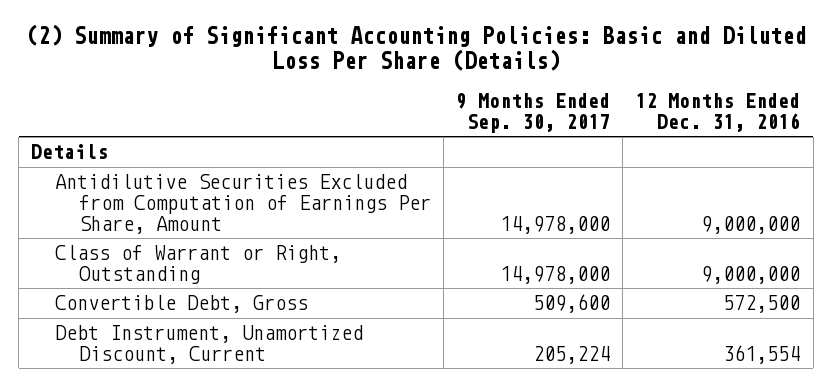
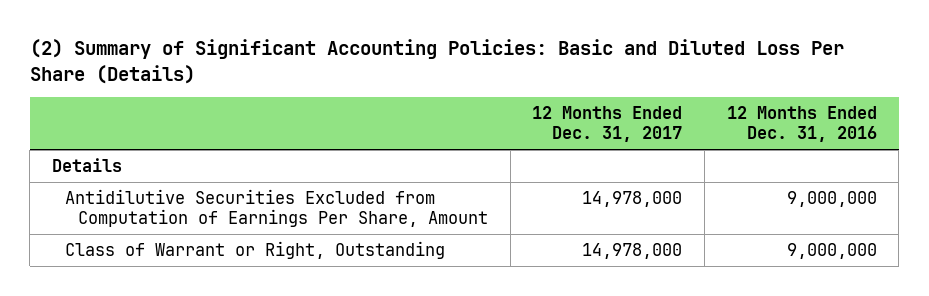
- | 9 Months Ended Sep. 30, 2017 | 12 Months Ended Dec. 31, 2016
+ | 12 Months Ended Dec. 31, 2017 | 12 Months Ended Dec. 31, 2016
- Convertible Debt, Gross | 509,600 | 572,500
- Debt Instrument, Unamortized Discount, Current | 205,224 | 361,554

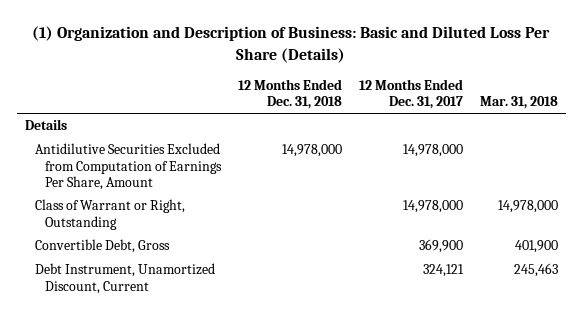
- (2) Summary of Significant Accounting Policies: Basic and Diluted Loss Per Share (Details)
+ (1) Organization and Description of Business: Basic and Diluted Loss Per Share (Details)
- | 12 Months Ended Dec. 31, 2017 | 12 Months Ended Dec. 31, 2016
+ | 12 Months Ended Dec. 31, 2018 | 12 Months Ended Dec. 31, 2017 | Mar. 31, 2018
+ Convertible Debt, Gross | | 369,900 | 401,900
+ Debt Instrument, Unamortized Discount, Current | | 324,121 | 245,463

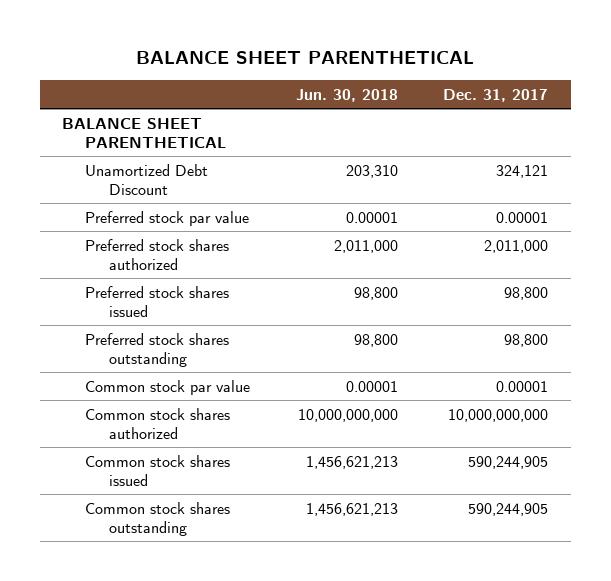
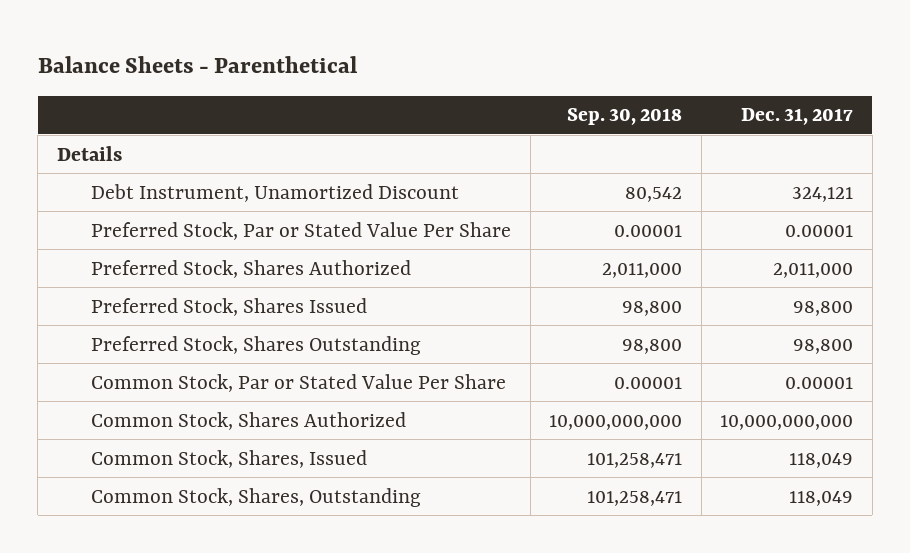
- BALANCE SHEET PARENTHETICAL
+ Balance Sheets - Parenthetical
- | Jun. 30, 2018 | Dec. 31, 2017
+ | Sep. 30, 2018 | Dec. 31, 2017
- BALANCE SHEET PARENTHETICAL
- Unamortized Debt Discount | 203,310 | 324,121
- Preferred stock par value | 0.00001 | 0.00001
- Preferred stock shares authorized | 2,011,000 | 2,011,000
- Preferred stock shares issued | 98,800 | 98,800
- Preferred stock shares outstanding | 98,800 | 98,800
- Common stock par value | 0.00001 | 0.00001
- Common stock shares authorized | 10,000,000,000 | 10,000,000,000
- Common stock shares issued | 1,456,621,213 | 590,244,905
- Common stock shares outstanding | 1,456,621,213 | 590,244,905
+ Details
+ Debt Instrument, Unamortized Discount | 80,542 | 324,121
+ Preferred Stock, Par or Stated Value Per Share | 0.00001 | 0.00001
+ Preferred Stock, Shares Authorized | 2,011,000 | 2,011,000
+ Preferred Stock, Shares Issued | 98,800 | 98,800
+ Preferred Stock, Shares Outstanding | 98,800 | 98,800
+ Common Stock, Par or Stated Value Per Share | 0.00001 | 0.00001
+ Common Stock, Shares Authorized | 10,000,000,000 | 10,000,000,000
+ Common Stock, Shares, Issued | 101,258,471 | 118,049
+ Common Stock, Shares, Outstanding | 101,258,471 | 118,049

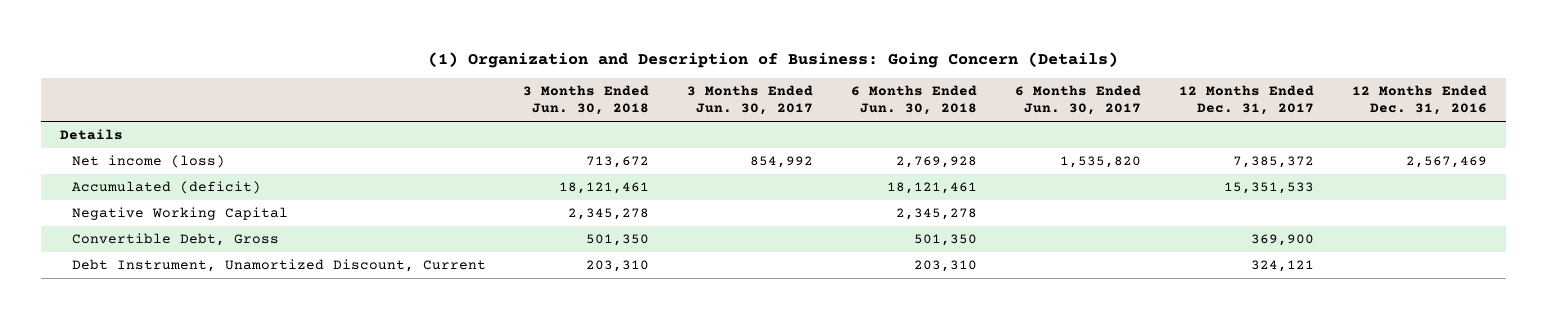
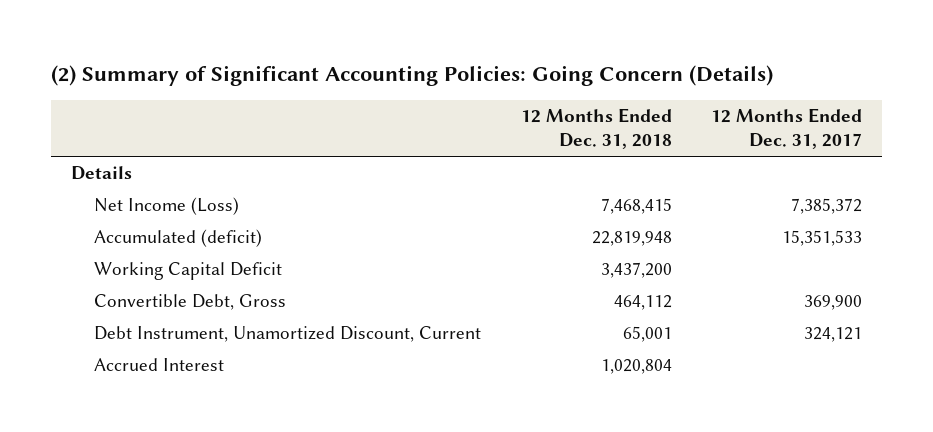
- (1) Organization and Description of Business: Going Concern (Details)
+ (2) Summary of Significant Accounting Policies: Going Concern (Details)
- | 3 Months Ended Jun. 30, 2018 | 3 Months Ended Jun. 30, 2017 | 6 Months Ended Jun. 30, 2018 | 6 Months Ended Jun. 30, 2017 | 12 Months Ended Dec. 31, 2017 | 12 Months Ended Dec. 31, 2016
+ | 12 Months Ended Dec. 31, 2018 | 12 Months Ended Dec. 31, 2017
- Net income (loss) | 713,672 | 854,992 | 2,769,928 | 1,535,820 | 7,385,372 | 2,567,469
+ Net Income (Loss) | 7,468,415 | 7,385,372
- Negative Working Capital | 2,345,278 | | 2,345,278 | | |
+ Working Capital Deficit | 3,437,200 |
+ Accrued Interest | 1,020,804 |

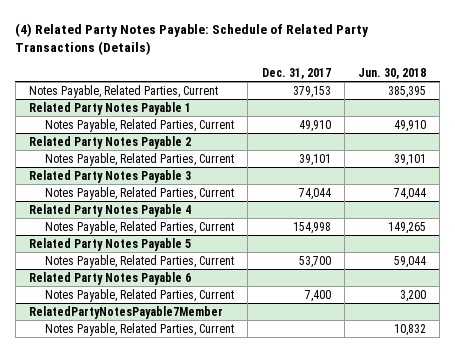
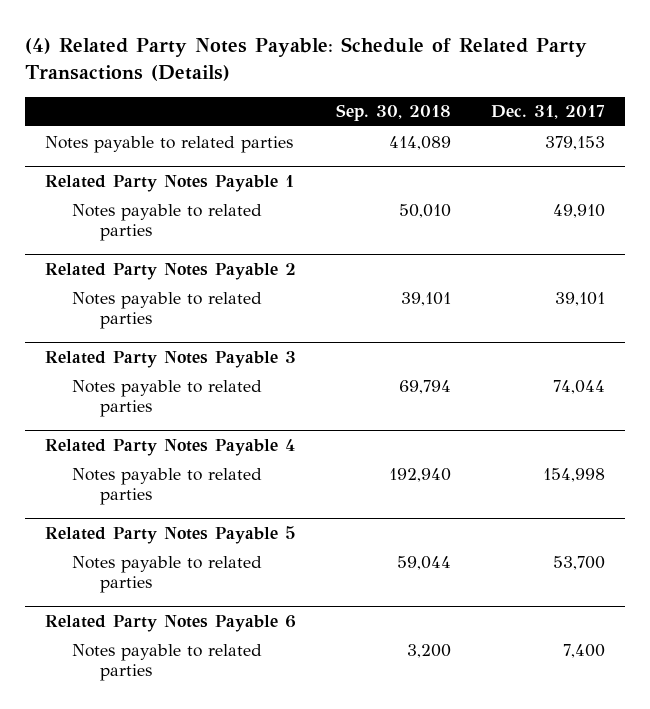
- | Dec. 31, 2017 | Jun. 30, 2018
+ | Sep. 30, 2018 | Dec. 31, 2017
- Notes Payable, Related Parties, Current | 379,153 | 385,395
+ Notes payable to related parties | 414,089 | 379,153
@ Related Party Notes Payable 1
- Notes Payable, Related Parties, Current | 49,910 | 49,910
+ Notes payable to related parties | 50,010 | 49,910
@ Related Party Notes Payable 2
- Notes Payable, Related Parties, Current | 39,101 | 39,101
+ Notes payable to related parties | 39,101 | 39,101
@ Related Party Notes Payable 3
- Notes Payable, Related Parties, Current | 74,044 | 74,044
+ Notes payable to related parties | 69,794 | 74,044
@ Related Party Notes Payable 4
- Notes Payable, Related Parties, Current | 154,998 | 149,265
+ Notes payable to related parties | 192,940 | 154,998
@ Related Party Notes Payable 5
- Notes Payable, Related Parties, Current | 53,700 | 59,044
+ Notes payable to related parties | 59,044 | 53,700
@ Related Party Notes Payable 6
- Notes Payable, Related Parties, Current | 7,400 | 3,200
- RelatedPartyNotesPayable7Member
- Notes Payable, Related Parties, Current | | 10,832
@ Related Party Notes Payable 6
+ Notes payable to related parties | 3,200 | 7,400

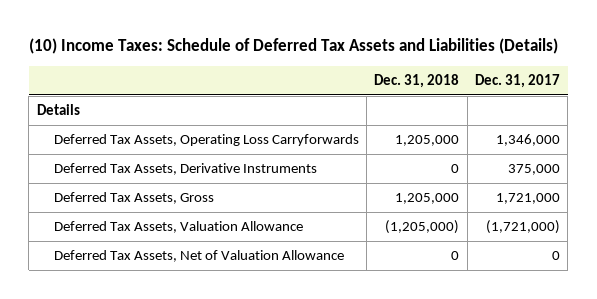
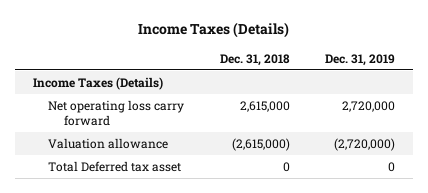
- (10) Income Taxes: Schedule of Deferred Tax Assets and Liabilities (Details)
+ Income Taxes (Details)
- | Dec. 31, 2018 | Dec. 31, 2017
+ | Dec. 31, 2018 | Dec. 31, 2019
- Details
- Deferred Tax Assets, Operating Loss Carryforwards | 1,205,000 | 1,346,000
- Deferred Tax Assets, Derivative Instruments | 0 | 375,000
- Deferred Tax Assets, Gross | 1,205,000 | 1,721,000
- Deferred Tax Assets, Valuation Allowance | (1,205,000) | (1,721,000)
- Deferred Tax Assets, Net of Valuation Allowance | 0 | 0
+ Income Taxes (Details)
+ Net operating loss carry forward | 2,615,000 | 2,720,000
+ Valuation allowance | (2,615,000) | (2,720,000)
+ Total Deferred tax asset | 0 | 0

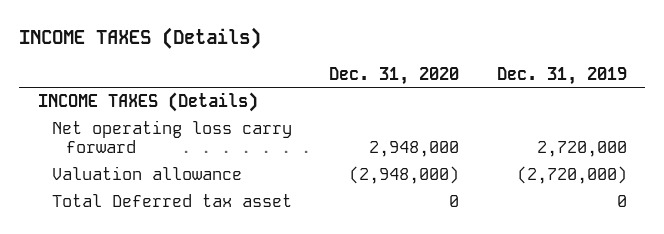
- Income Taxes (Details)
+ INCOME TAXES (Details)
- | Dec. 31, 2018 | Dec. 31, 2019
+ | Dec. 31, 2020 | Dec. 31, 2019
- Income Taxes (Details)
+ INCOME TAXES (Details)

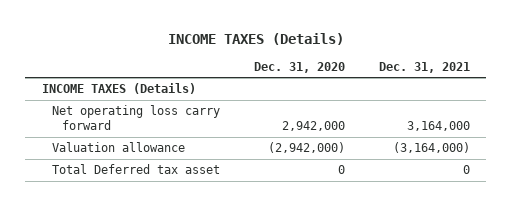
- | Dec. 31, 2020 | Dec. 31, 2019
+ | Dec. 31, 2020 | Dec. 31, 2021
- Net operating loss carry forward | 2,948,000 | 2,720,000
- Valuation allowance | (2,948,000) | (2,720,000)
+ Net operating loss carry forward | 2,942,000 | 3,164,000
+ Valuation allowance | (2,942,000) | (3,164,000)

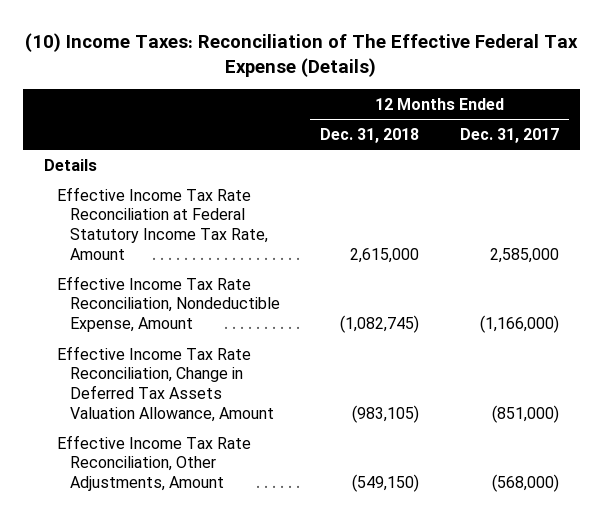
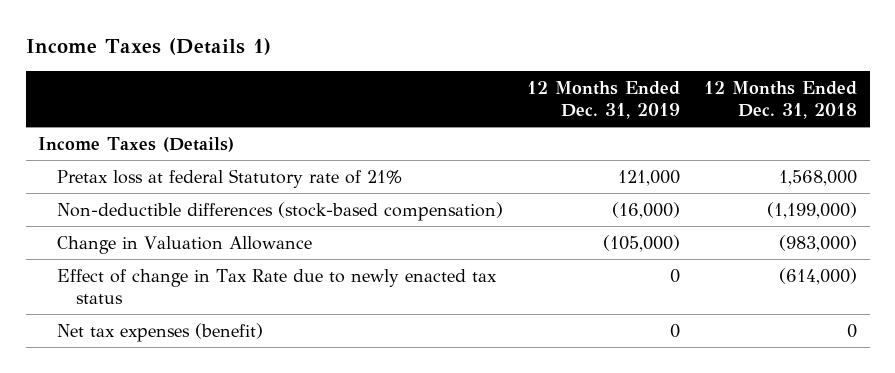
- (10) Income Taxes: Reconciliation of The Effective Federal Tax Expense (Details)
+ Income Taxes (Details 1)
- | 12 Months Ended Dec. 31, 2018 | 12 Months Ended Dec. 31, 2017
+ | 12 Months Ended Dec. 31, 2019 | 12 Months Ended Dec. 31, 2018
- Details
- Effective Income Tax Rate Reconciliation at Federal Statutory Income Tax Rate, Amount | 2,615,000 | 2,585,000
- Effective Income Tax Rate Reconciliation, Nondeductible Expense, Amount | (1,082,745) | (1,166,000)
- Effective Income Tax Rate Reconciliation, Change in Deferred Tax Assets Valuation Allowance, Amount | (983,105) | (851,000)
- Effective Income Tax Rate Reconciliation, Other Adjustments, Amount | (549,150) | (568,000)
+ Income Taxes (Details)
+ Pretax loss at federal Statutory rate of 21% | 121,000 | 1,568,000
+ Non-deductible differences (stock-based compensation) | (16,000) | (1,199,000)
+ Change in Valuation Allowance | (105,000) | (983,000)
+ Effect of change in Tax Rate due to newly enacted tax status | 0 | (614,000)
+ Net tax expenses (benefit) | 0 | 0

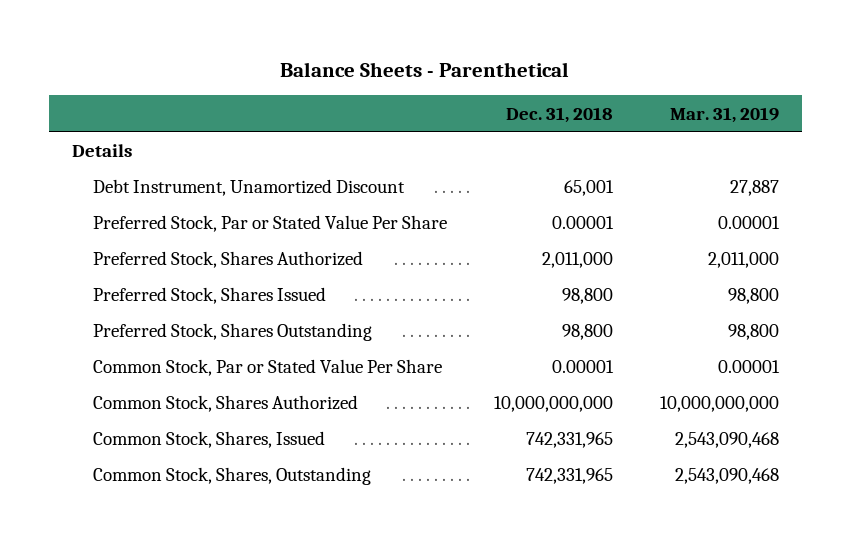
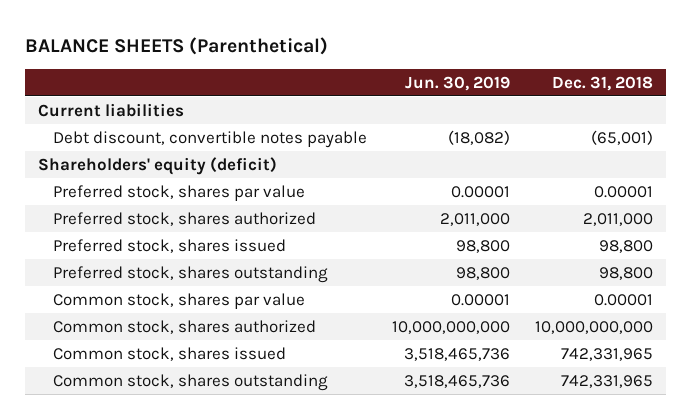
- Balance Sheets - Parenthetical
+ BALANCE SHEETS (Parenthetical)
- | Dec. 31, 2018 | Mar. 31, 2019
+ | Jun. 30, 2019 | Dec. 31, 2018
- Details
- Debt Instrument, Unamortized Discount | 65,001 | 27,887
- Preferred Stock, Par or Stated Value Per Share | 0.00001 | 0.00001
- Preferred Stock, Shares Authorized | 2,011,000 | 2,011,000
- Preferred Stock, Shares Issued | 98,800 | 98,800
- Preferred Stock, Shares Outstanding | 98,800 | 98,800
- Common Stock, Par or Stated Value Per Share | 0.00001 | 0.00001
- Common Stock, Shares Authorized | 10,000,000,000 | 10,000,000,000
- Common Stock, Shares, Issued | 742,331,965 | 2,543,090,468
- Common Stock, Shares, Outstanding | 742,331,965 | 2,543,090,468
+ Current liabilities
+ Debt discount, convertible notes payable | (18,082) | (65,001)
+ Shareholders' equity (deficit)
+ Preferred stock, shares par value | 0.00001 | 0.00001
+ Preferred stock, shares authorized | 2,011,000 | 2,011,000
+ Preferred stock, shares issued | 98,800 | 98,800
+ Preferred stock, shares outstanding | 98,800 | 98,800
+ Common stock, shares par value | 0.00001 | 0.00001
+ Common stock, shares authorized | 10,000,000,000 | 10,000,000,000
+ Common stock, shares issued | 3,518,465,736 | 742,331,965
+ Common stock, shares outstanding | 3,518,465,736 | 742,331,965

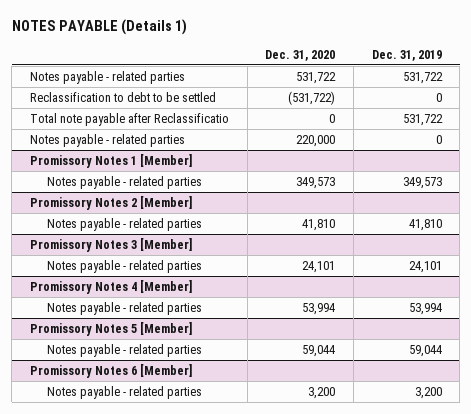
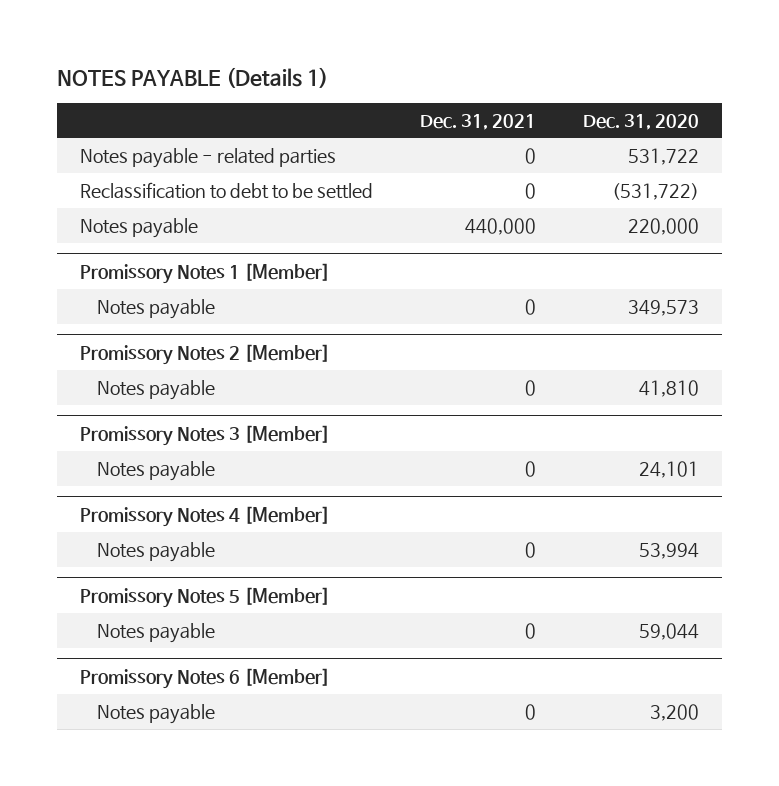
- | Dec. 31, 2020 | Dec. 31, 2019
+ | Dec. 31, 2021 | Dec. 31, 2020
- Total note payable after Reclassificatio | 0 | 531,722
- Notes payable - related parties | 220,000 | 0
+ Notes payable | 440,000 | 220,000
@ Promissory Notes 1 [Member]
- Notes payable - related parties | 349,573 | 349,573
+ Notes payable | 0 | 349,573
@ Promissory Notes 2 [Member]
- Notes payable - related parties | 41,810 | 41,810
+ Notes payable | 0 | 41,810
@ Promissory Notes 3 [Member]
- Notes payable - related parties | 24,101 | 24,101
+ Notes payable | 0 | 24,101
@ Promissory Notes 4 [Member]
- Notes payable - related parties | 53,994 | 53,994
+ Notes payable | 0 | 53,994
@ Promissory Notes 5 [Member]
- Notes payable - related parties | 59,044 | 59,044
+ Notes payable | 0 | 59,044
@ Promissory Notes 6 [Member]
- Notes payable - related parties | 3,200 | 3,200
+ Notes payable | 0 | 3,200

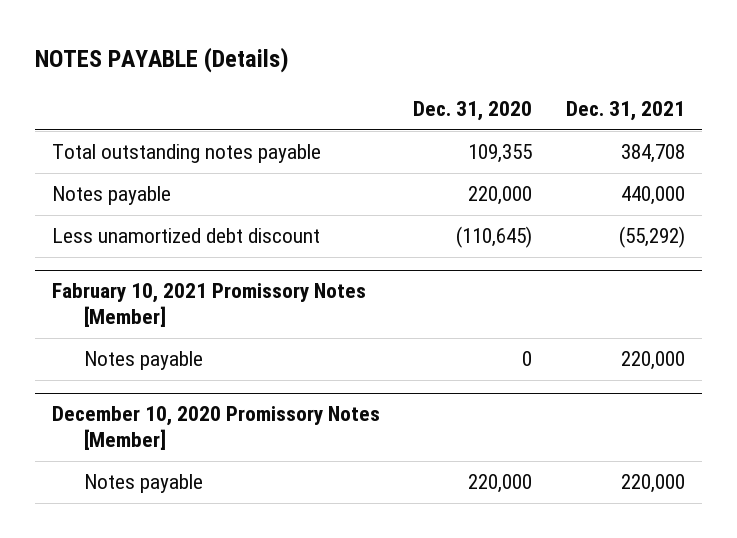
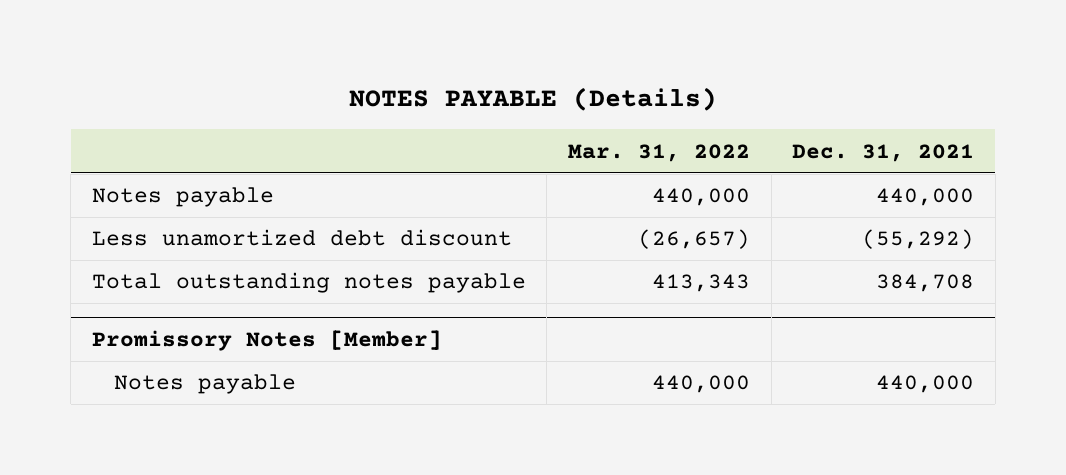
- | Dec. 31, 2020 | Dec. 31, 2021
+ | Mar. 31, 2022 | Dec. 31, 2021
- Fabruary 10, 2021 Promissory Notes [Member]
- Notes payable | 0 | 220,000
- December 10, 2020 Promissory Notes [Member]
- Notes payable | 220,000 | 220,000
moved down: Total outstanding notes payable | 413,343 | 384,708
+ Promissory Notes [Member]
+ Notes payable | 440,000 | 440,000

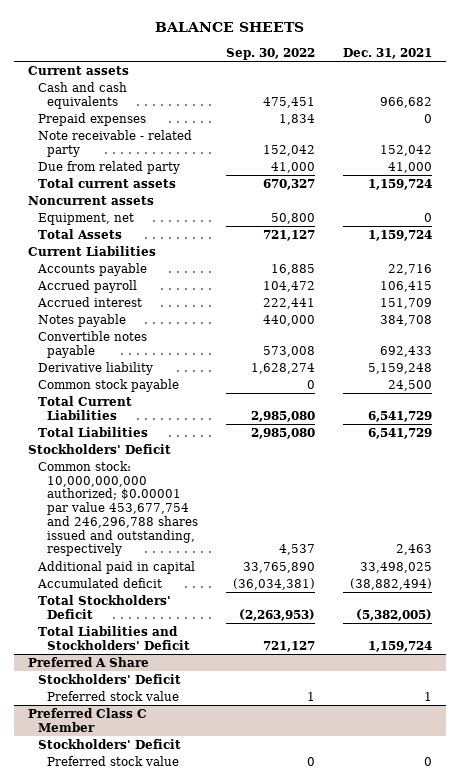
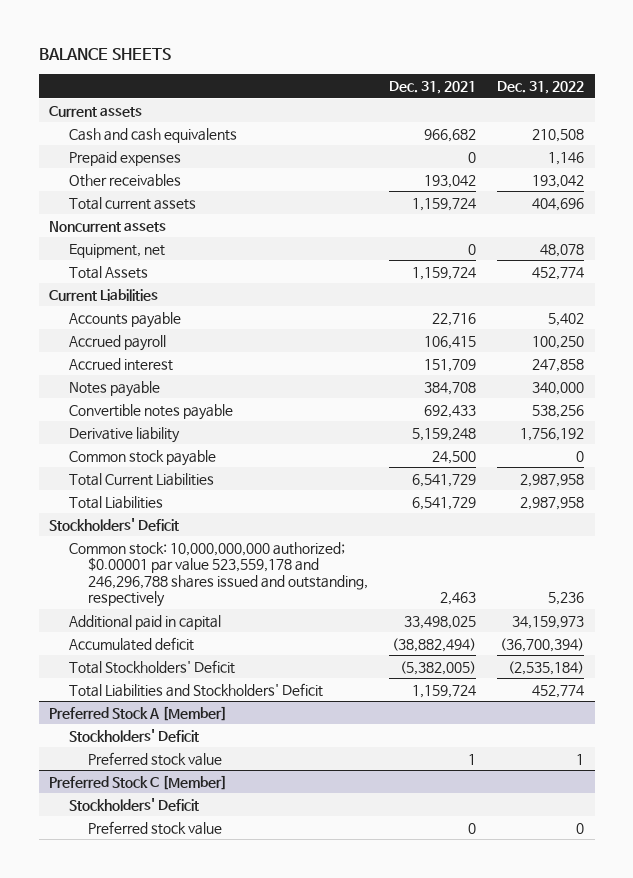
- | Sep. 30, 2022 | Dec. 31, 2021
+ | Dec. 31, 2021 | Dec. 31, 2022
- Note receivable - related party | 152,042 | 152,042
- Due from related party | 41,000 | 41,000
+ Other receivables | 193,042 | 193,042
- Common stock: 10,000,000,000 authorized; $0.00001 par value 453,677,754 and 246,296,788 shares issued and outstanding, respectively | 4,537 | 2,463
+ Common stock: 10,000,000,000 authorized; $0.00001 par value 523,559,178 and 246,296,788 shares issued and outstanding, respectively | 2,463 | 5,236
- Preferred A Share
+ Preferred Stock A [Member]
- Preferred Class C Member
+ Preferred Stock C [Member]

